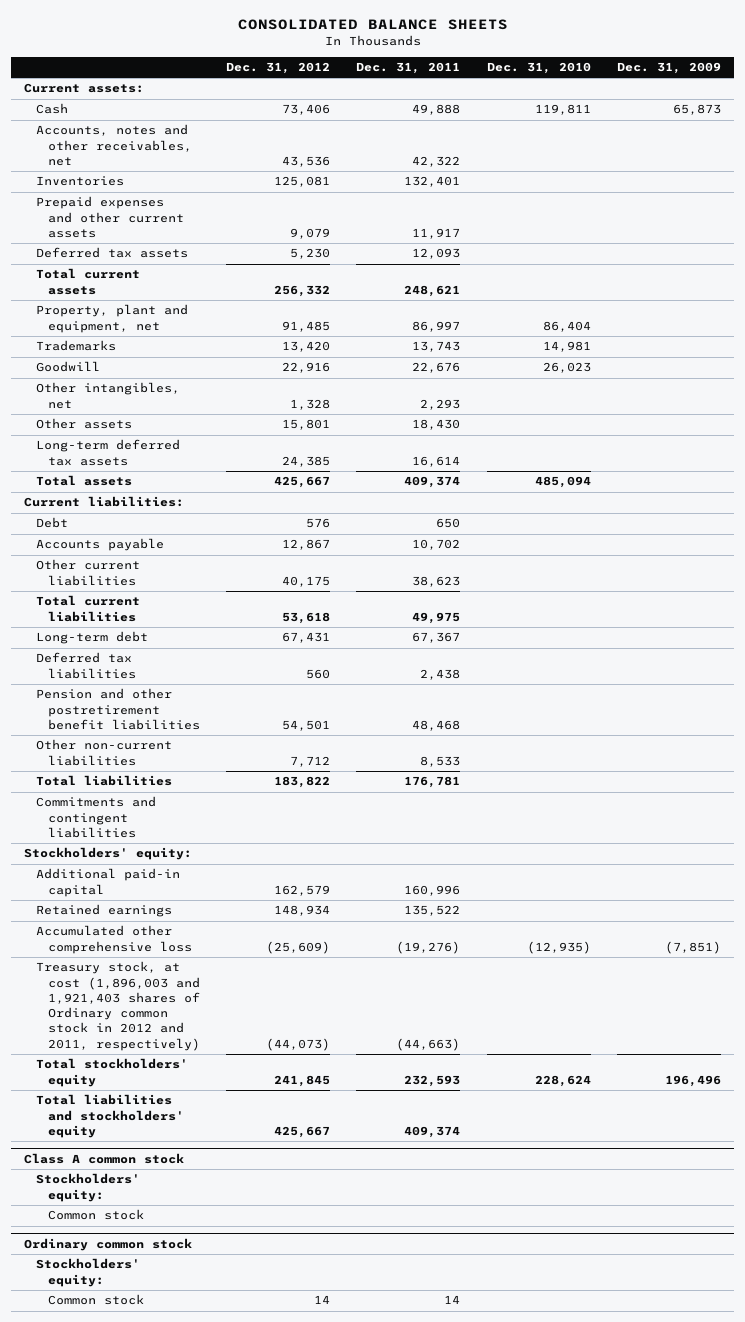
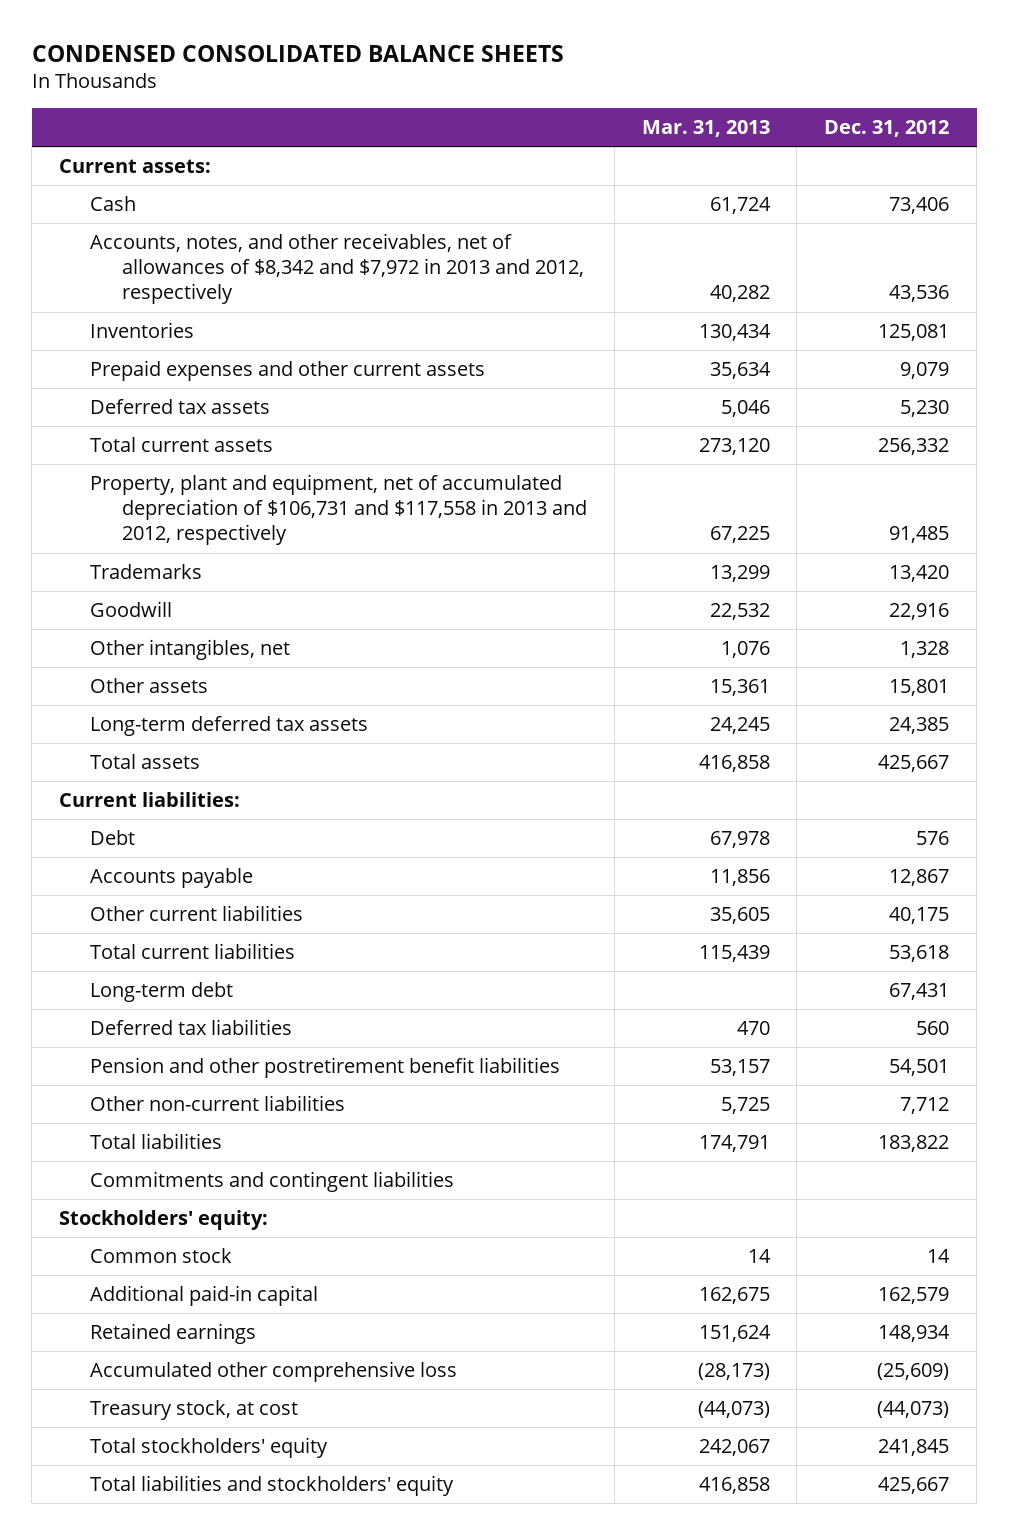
- CONSOLIDATED BALANCE SHEETS
+ CONDENSED CONSOLIDATED BALANCE SHEETS
- | Dec. 31, 2012 | Dec. 31, 2011 | Dec. 31, 2010 | Dec. 31, 2009
+ | Mar. 31, 2013 | Dec. 31, 2012
- Accounts, notes and other receivables, net | 43,536 | 42,322 | |
+ Accounts, notes, and other receivables, net of allowances of $8,342 and $7,972 in 2013 and 2012, respectively | 40,282 | 43,536
- Property, plant and equipment, net | 91,485 | 86,997 | 86,404 |
+ Property, plant and equipment, net of accumulated depreciation of $106,731 and $117,558 in 2013 and 2012, respectively | 67,225 | 91,485
+ Common stock | 14 | 14
- Treasury stock, at cost (1,896,003 and 1,921,403 shares of Ordinary common stock in 2012 and 2011, respectively) | (44,073) | (44,663) | |
+ Treasury stock, at cost | (44,073) | (44,073)
- Class A common stock
- Stockholders' equity:
- Common stock
- Ordinary common stock
- Stockholders' equity:
- Common stock | 14 | 14 | |

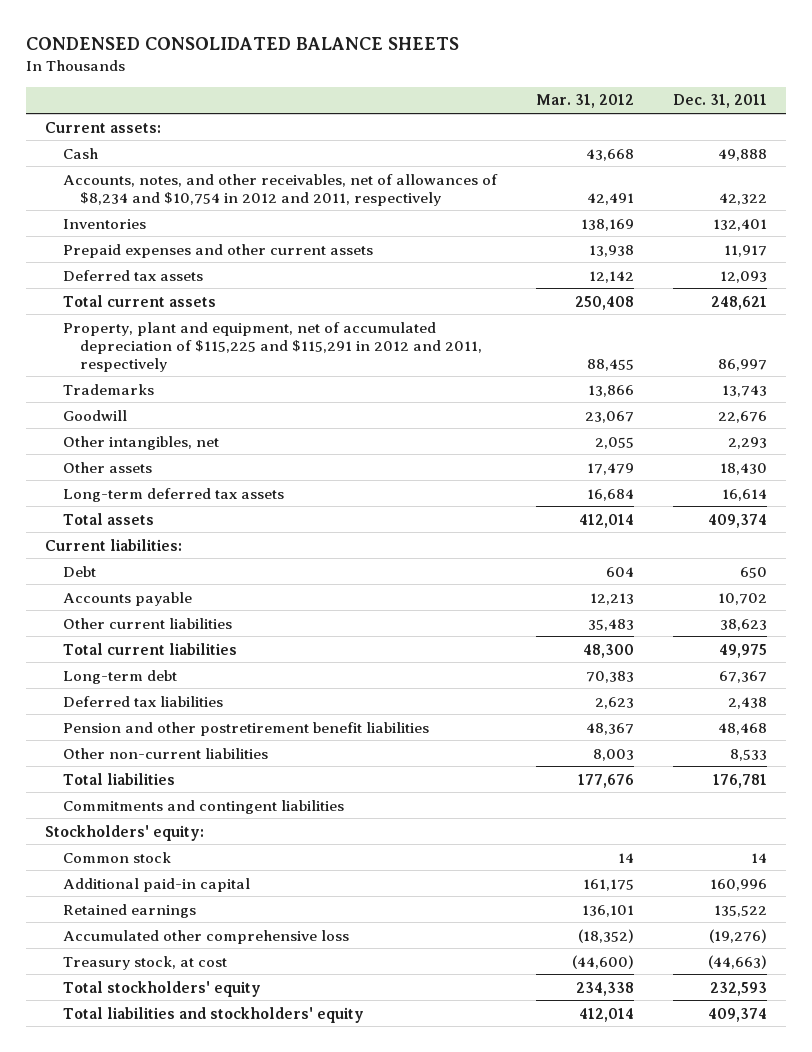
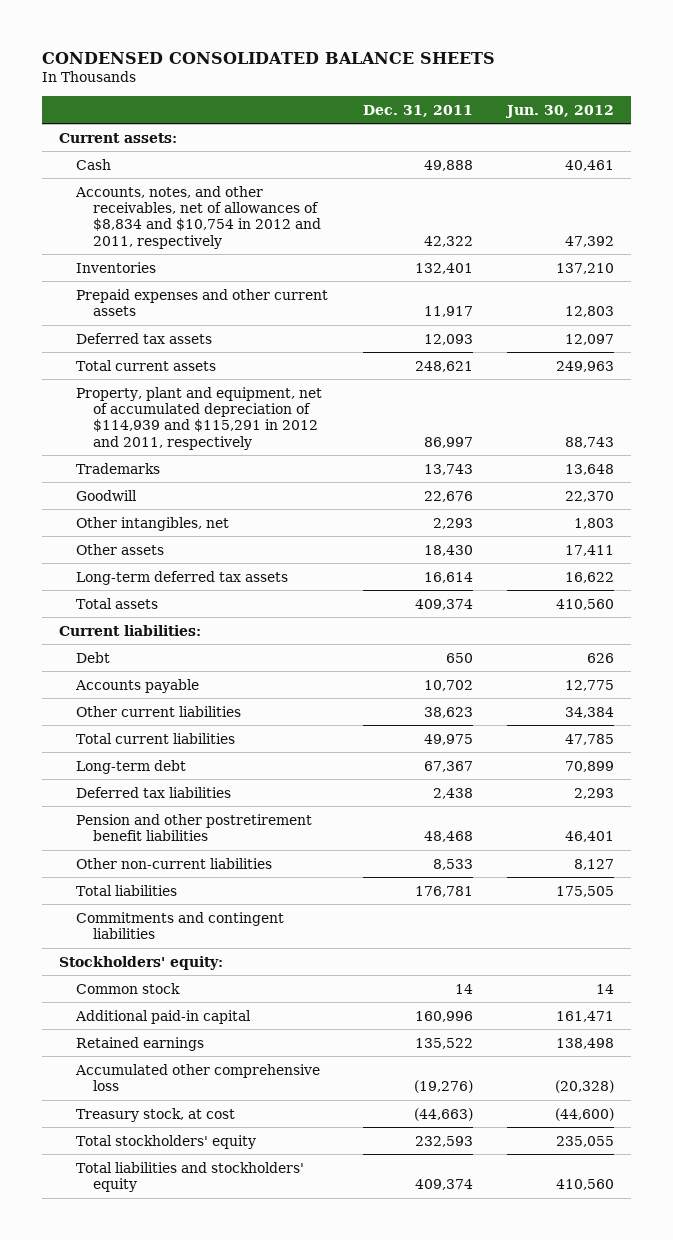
- | Mar. 31, 2012 | Dec. 31, 2011
+ | Dec. 31, 2011 | Jun. 30, 2012
- Accounts, notes, and other receivables, net of allowances of $8,234 and $10,754 in 2012 and 2011, respectively | 42,491 | 42,322
+ Accounts, notes, and other receivables, net of allowances of $8,834 and $10,754 in 2012 and 2011, respectively | 42,322 | 47,392
- Property, plant and equipment, net of accumulated depreciation of $115,225 and $115,291 in 2012 and 2011, respectively | 88,455 | 86,997
+ Property, plant and equipment, net of accumulated depreciation of $114,939 and $115,291 in 2012 and 2011, respectively | 86,997 | 88,743

